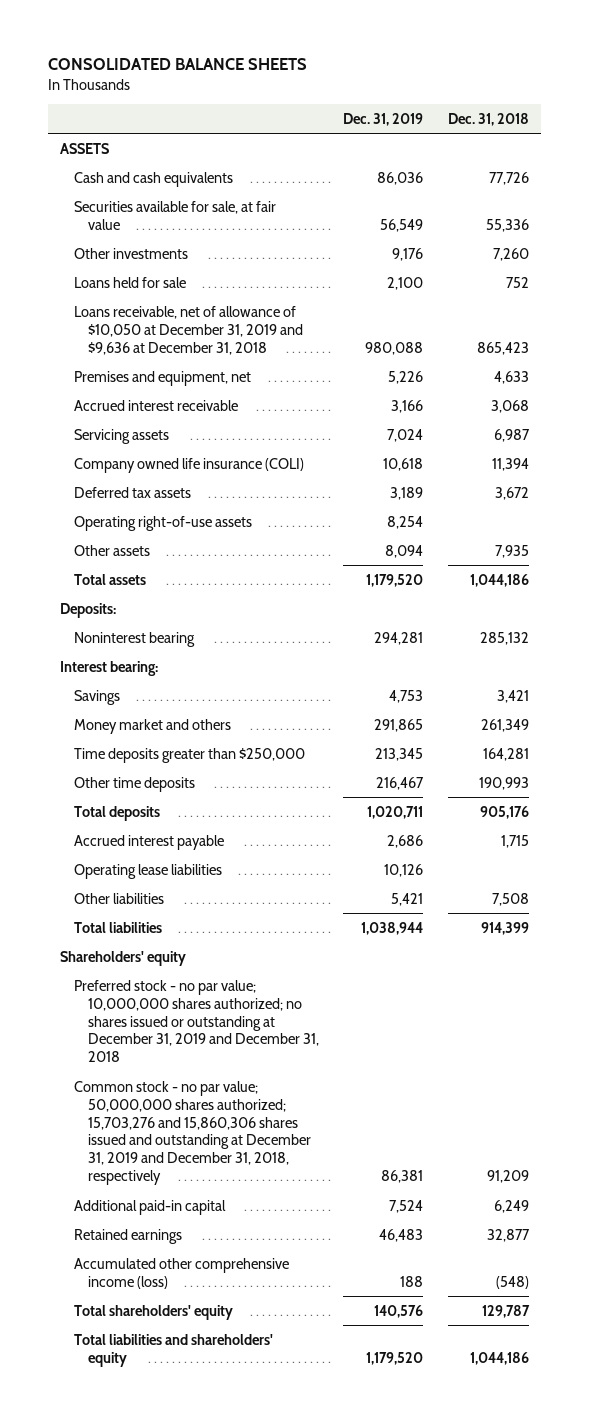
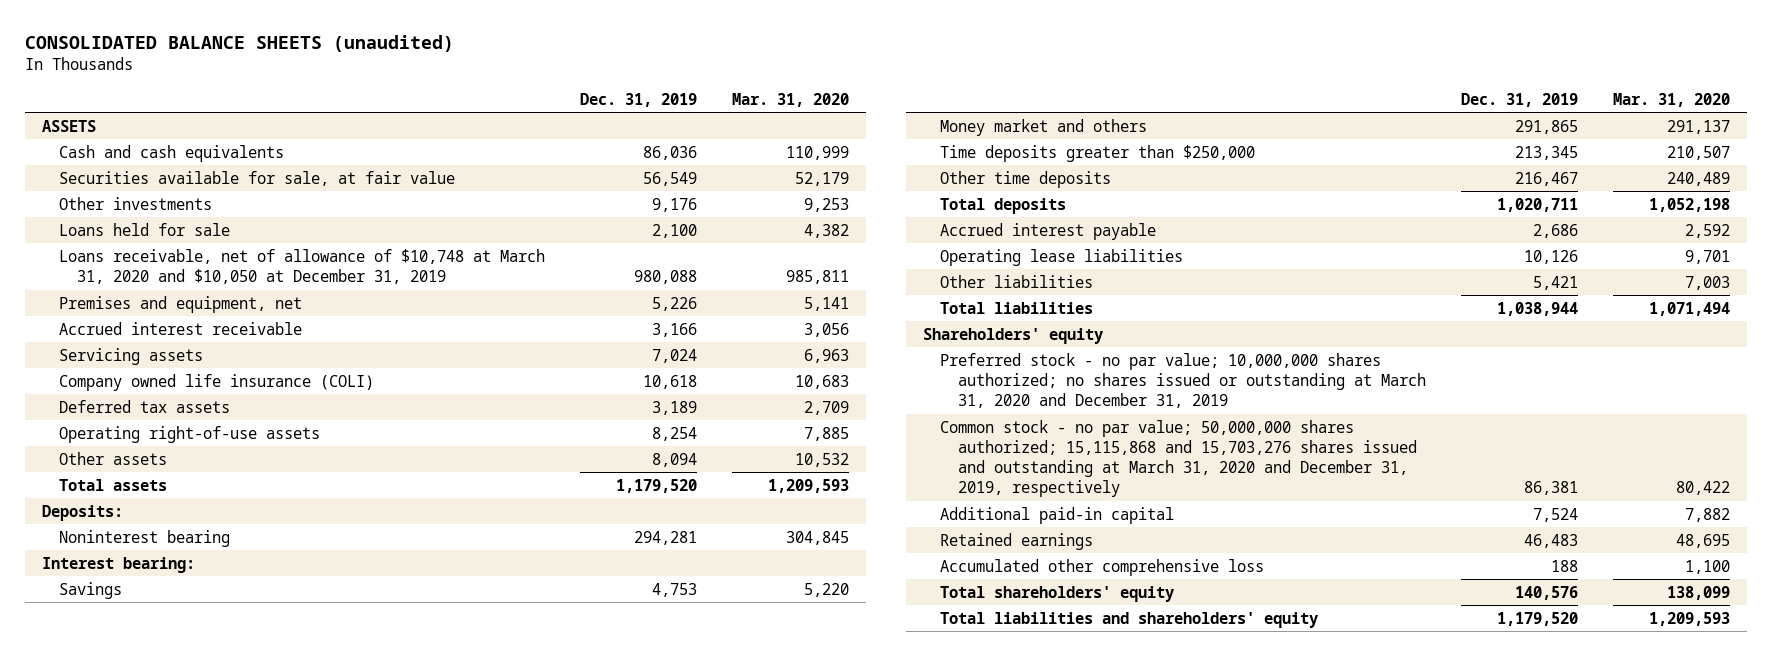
- CONSOLIDATED BALANCE SHEETS
+ CONSOLIDATED BALANCE SHEETS (unaudited)
- | Dec. 31, 2019 | Dec. 31, 2018
+ | Dec. 31, 2019 | Mar. 31, 2020
- Loans receivable, net of allowance of $10,050 at December 31, 2019 and $9,636 at December 31, 2018 | 980,088 | 865,423
+ Loans receivable, net of allowance of $10,748 at March 31, 2020 and $10,050 at December 31, 2019 | 980,088 | 985,811
- Preferred stock - no par value; 10,000,000 shares authorized; no shares issued or outstanding at December 31, 2019 and December 31, 2018
- Common stock - no par value; 50,000,000 shares authorized; 15,703,276 and 15,860,306 shares issued and outstanding at December 31, 2019 and December 31, 2018, respectively | 86,381 | 91,209
+ Preferred stock - no par value; 10,000,000 shares authorized; no shares issued or outstanding at March 31, 2020 and December 31, 2019
+ Common stock - no par value; 50,000,000 shares authorized; 15,115,868 and 15,703,276 shares issued and outstanding at March 31, 2020 and December 31, 2019, respectively | 86,381 | 80,422
- Accumulated other comprehensive income (loss) | 188 | (548)
+ Accumulated other comprehensive loss | 188 | 1,100

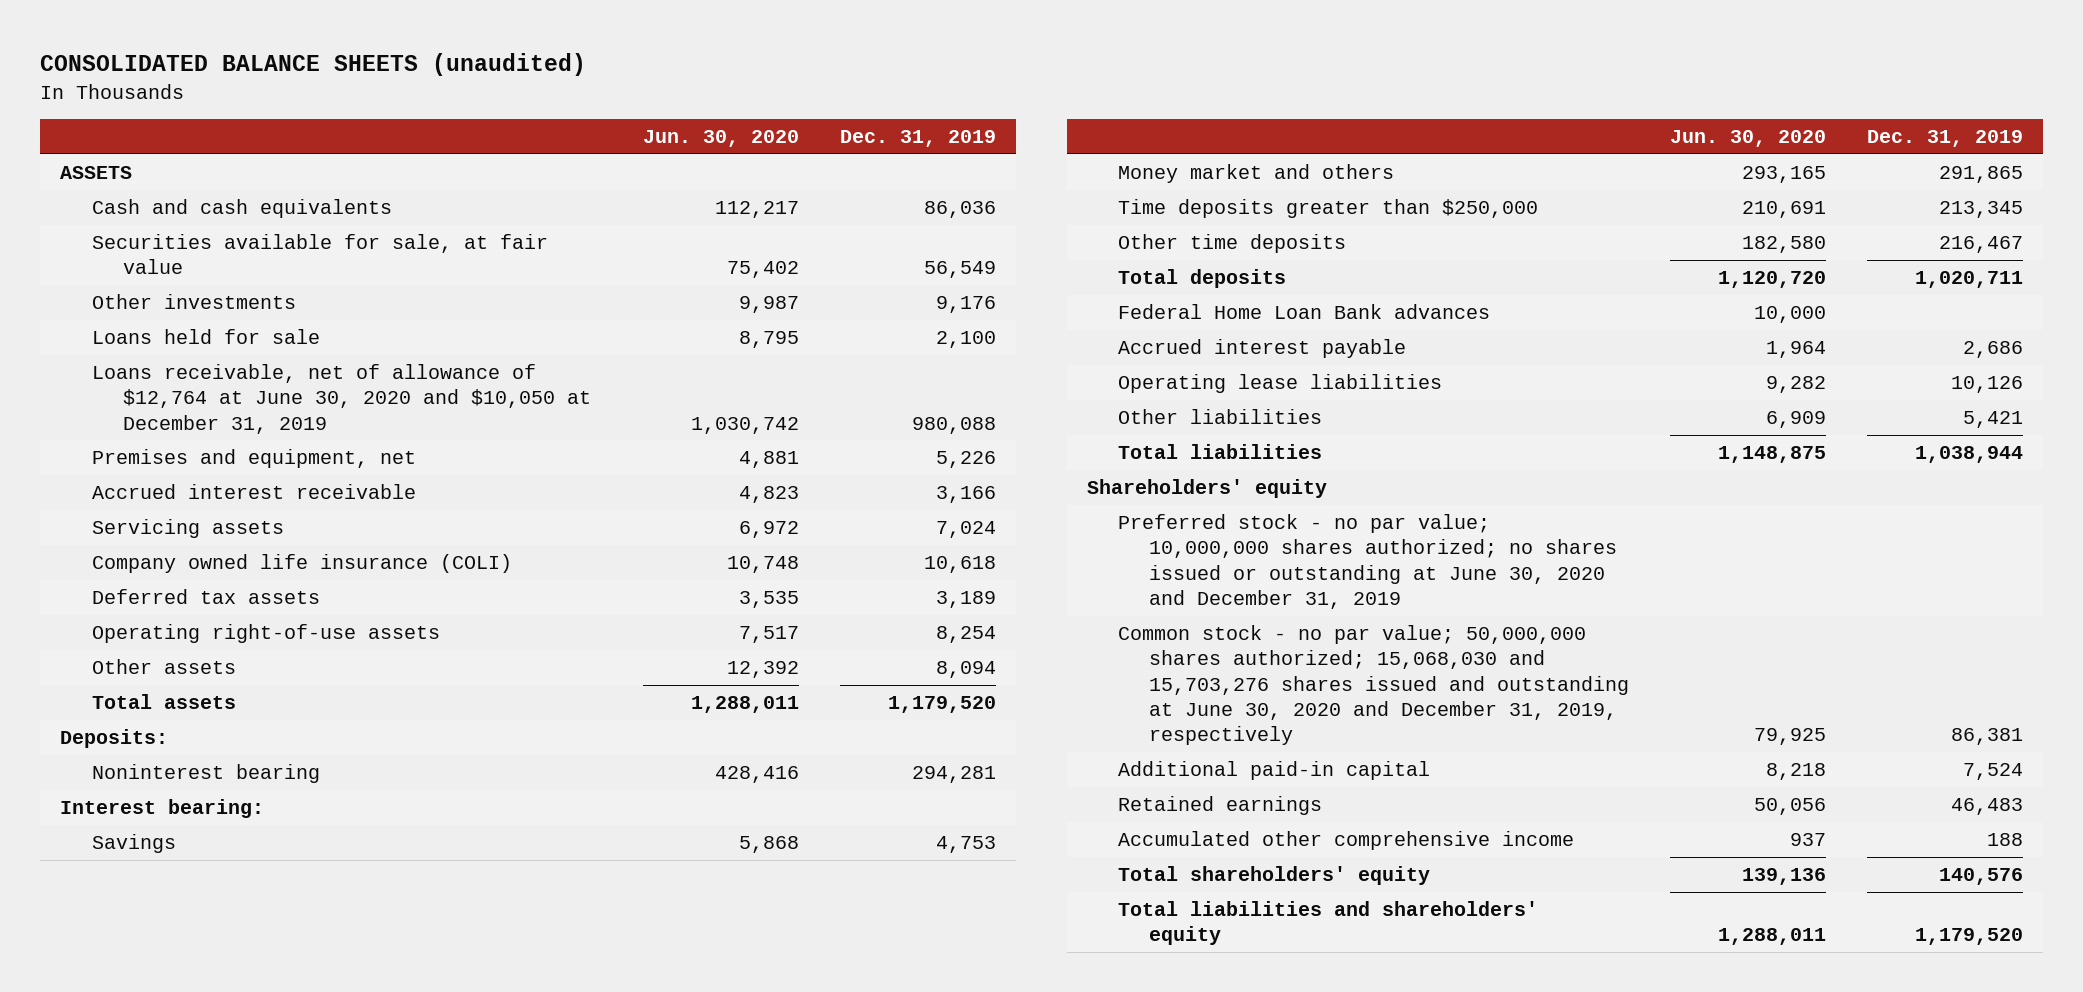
- | Dec. 31, 2019 | Mar. 31, 2020
+ | Jun. 30, 2020 | Dec. 31, 2019
- Loans receivable, net of allowance of $10,748 at March 31, 2020 and $10,050 at December 31, 2019 | 980,088 | 985,811
+ Loans receivable, net of allowance of $12,764 at June 30, 2020 and $10,050 at December 31, 2019 | 1,030,742 | 980,088
+ Federal Home Loan Bank advances | 10,000 |
- Preferred stock - no par value; 10,000,000 shares authorized; no shares issued or outstanding at March 31, 2020 and December 31, 2019
- Common stock - no par value; 50,000,000 shares authorized; 15,115,868 and 15,703,276 shares issued and outstanding at March 31, 2020 and December 31, 2019, respectively | 86,381 | 80,422
+ Preferred stock - no par value; 10,000,000 shares authorized; no shares issued or outstanding at June 30, 2020 and December 31, 2019
+ Common stock - no par value; 50,000,000 shares authorized; 15,068,030 and 15,703,276 shares issued and outstanding at June 30, 2020 and December 31, 2019, respectively | 79,925 | 86,381
- Accumulated other comprehensive loss | 188 | 1,100
+ Accumulated other comprehensive income | 937 | 188

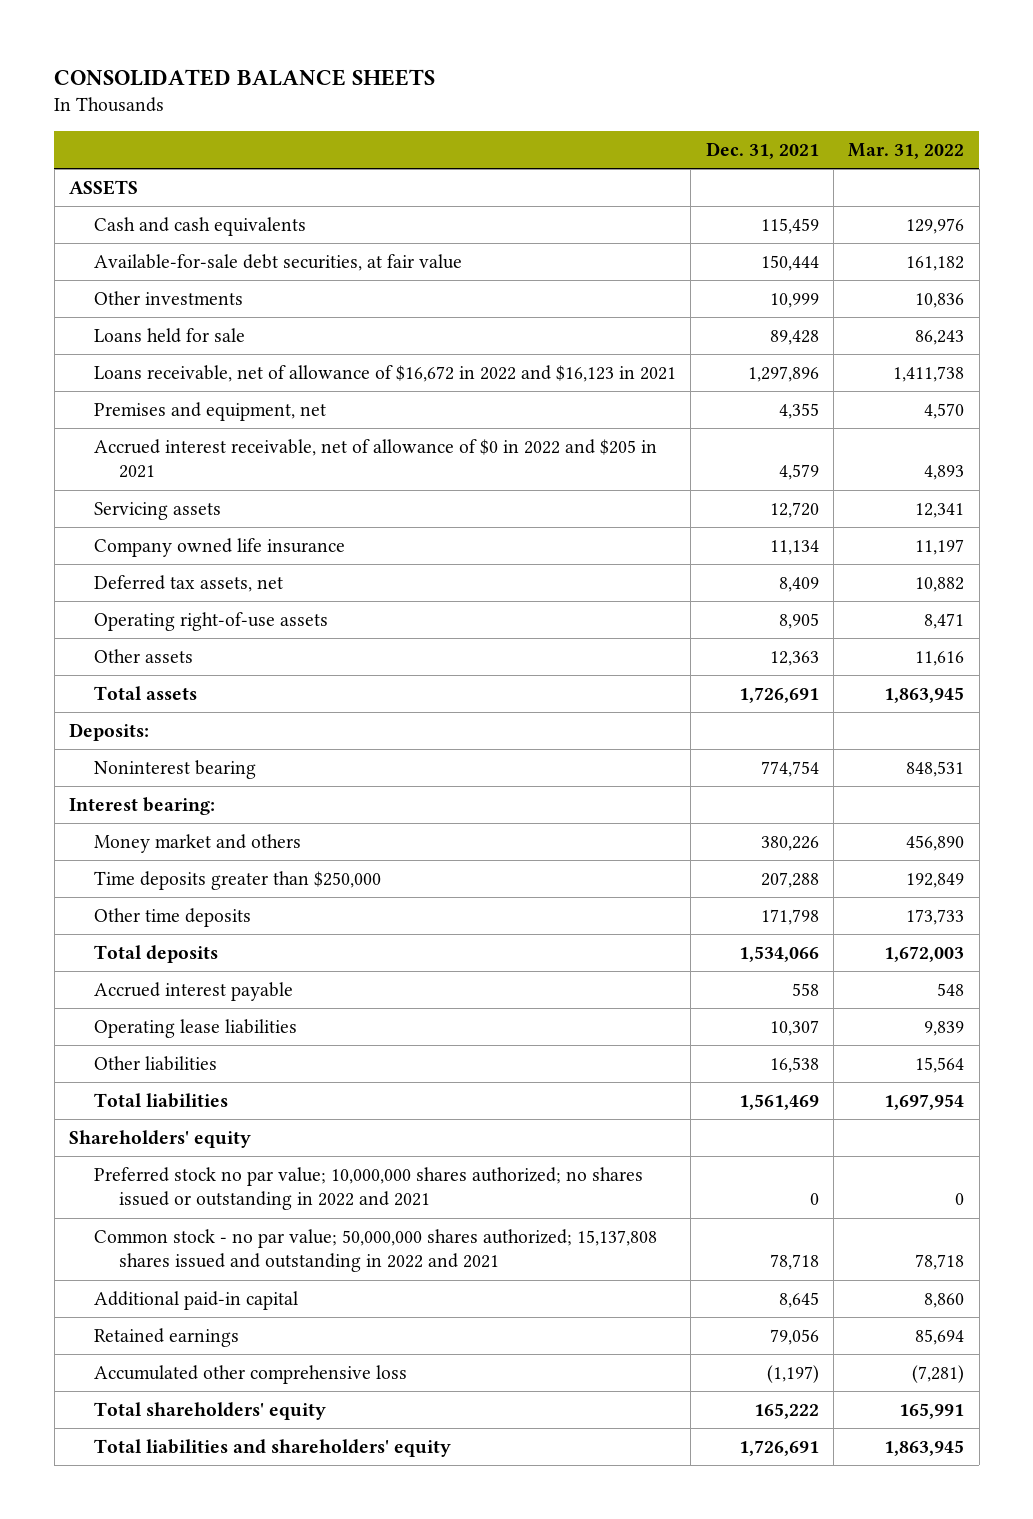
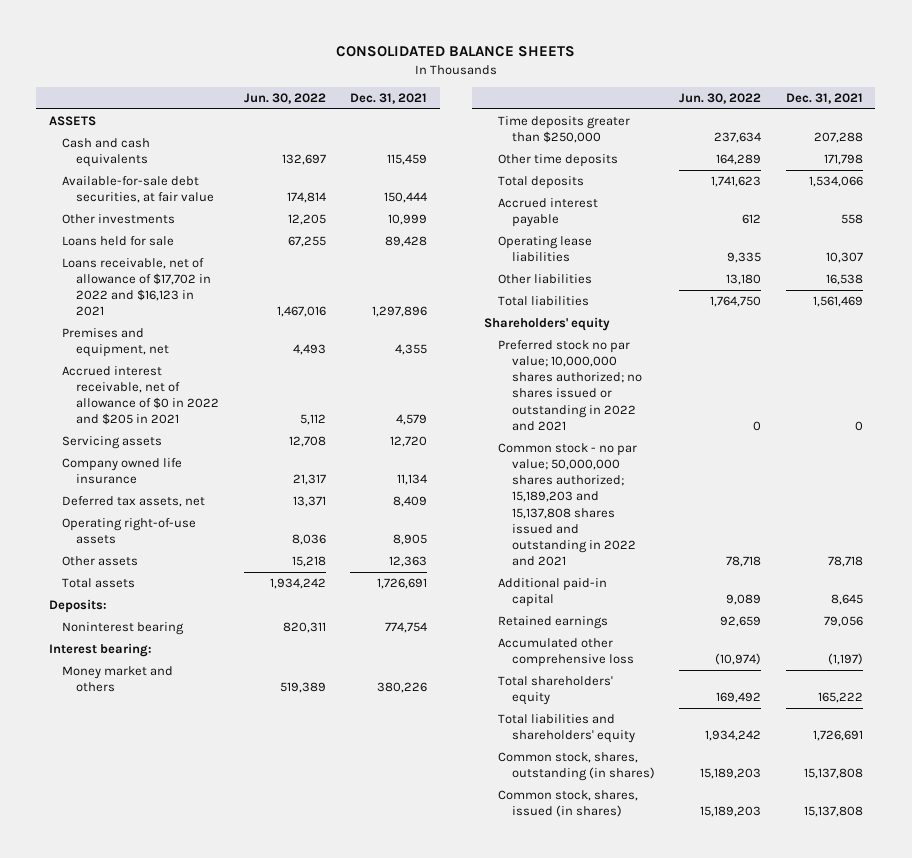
- | Dec. 31, 2021 | Mar. 31, 2022
+ | Jun. 30, 2022 | Dec. 31, 2021
- Loans receivable, net of allowance of $16,672 in 2022 and $16,123 in 2021 | 1,297,896 | 1,411,738
+ Loans receivable, net of allowance of $17,702 in 2022 and $16,123 in 2021 | 1,467,016 | 1,297,896
- Common stock - no par value; 50,000,000 shares authorized; 15,137,808 shares issued and outstanding in 2022 and 2021 | 78,718 | 78,718
+ Common stock - no par value; 50,000,000 shares authorized; 15,189,203 and 15,137,808 shares issued and outstanding in 2022 and 2021 | 78,718 | 78,718
+ Common stock, shares, outstanding (in shares) | 15,189,203 | 15,137,808
+ Common stock, shares, issued (in shares) | 15,189,203 | 15,137,808

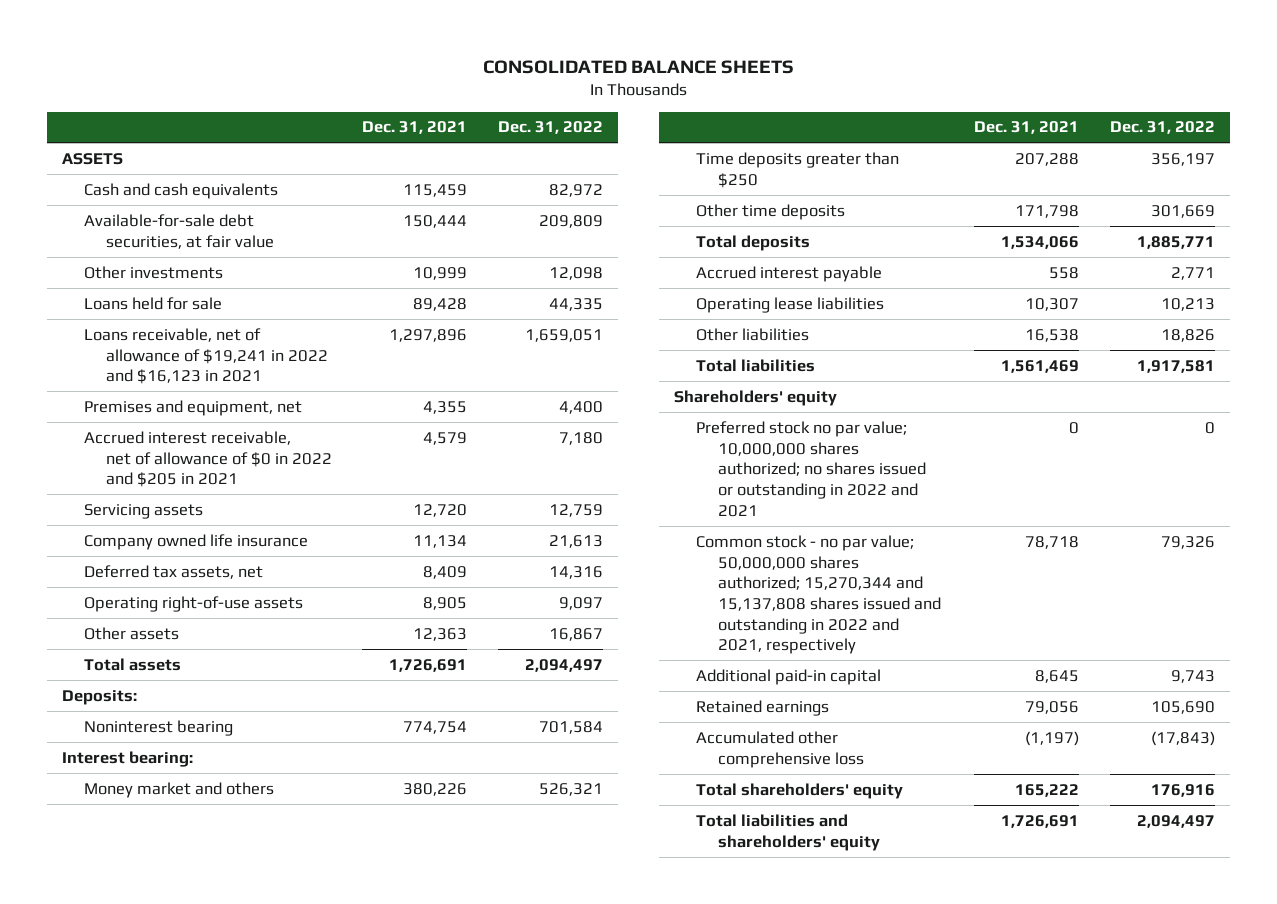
- | Jun. 30, 2022 | Dec. 31, 2021
+ | Dec. 31, 2021 | Dec. 31, 2022
- Loans receivable, net of allowance of $17,702 in 2022 and $16,123 in 2021 | 1,467,016 | 1,297,896
+ Loans receivable, net of allowance of $19,241 in 2022 and $16,123 in 2021 | 1,297,896 | 1,659,051
- Time deposits greater than $250,000 | 237,634 | 207,288
+ Time deposits greater than $250 | 207,288 | 356,197
- Common stock - no par value; 50,000,000 shares authorized; 15,189,203 and 15,137,808 shares issued and outstanding in 2022 and 2021 | 78,718 | 78,718
+ Common stock - no par value; 50,000,000 shares authorized; 15,270,344 and 15,137,808 shares issued and outstanding in 2022 and 2021, respectively | 78,718 | 79,326
- Common stock, shares, outstanding (in shares) | 15,189,203 | 15,137,808
- Common stock, shares, issued (in shares) | 15,189,203 | 15,137,808

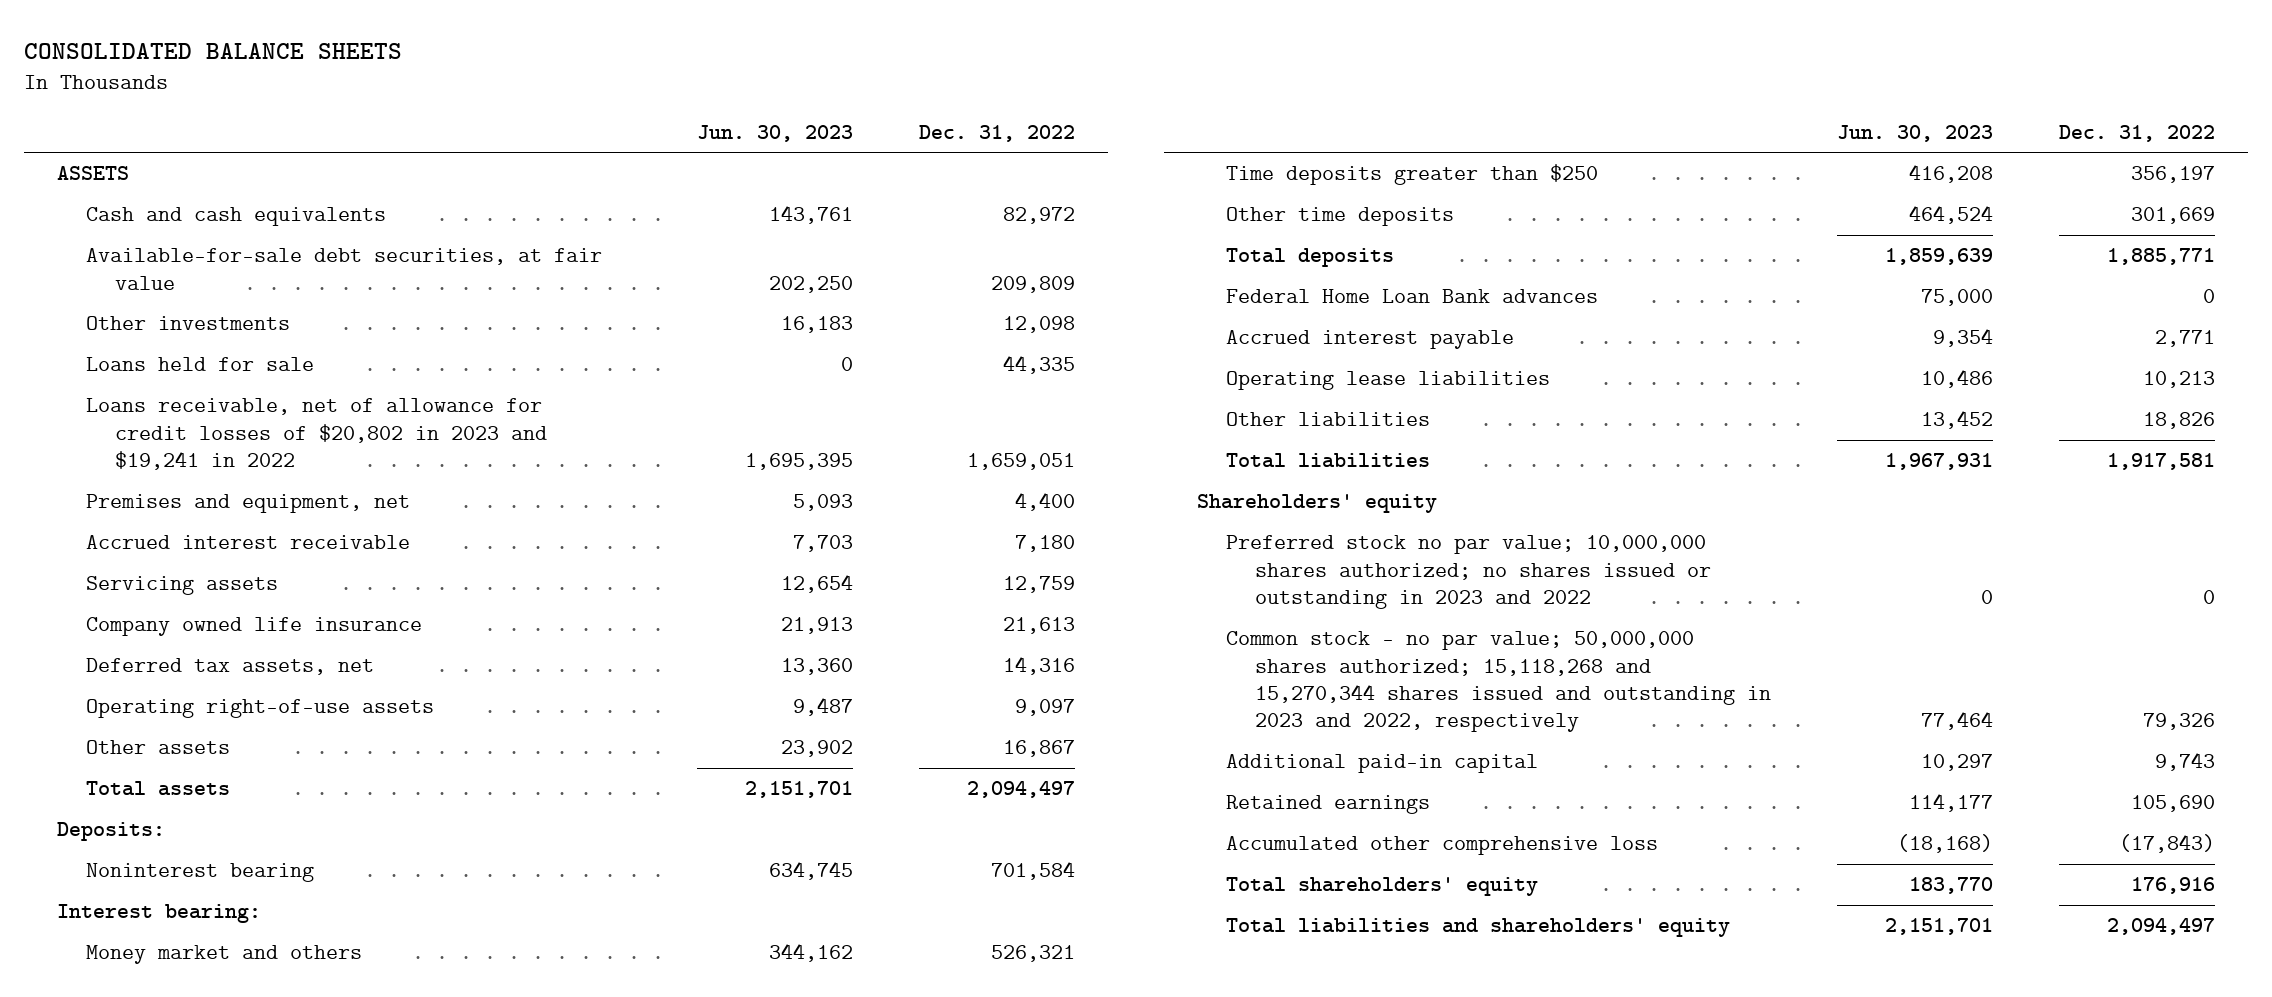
- | Dec. 31, 2021 | Dec. 31, 2022
+ | Jun. 30, 2023 | Dec. 31, 2022
- Loans receivable, net of allowance of $19,241 in 2022 and $16,123 in 2021 | 1,297,896 | 1,659,051
+ Loans receivable, net of allowance for credit losses of $20,802 in 2023 and $19,241 in 2022 | 1,695,395 | 1,659,051
- Accrued interest receivable, net of allowance of $0 in 2022 and $205 in 2021 | 4,579 | 7,180
+ Accrued interest receivable | 7,703 | 7,180
+ Federal Home Loan Bank advances | 75,000 | 0
- Preferred stock no par value; 10,000,000 shares authorized; no shares issued or outstanding in 2022 and 2021 | 0 | 0
- Common stock - no par value; 50,000,000 shares authorized; 15,270,344 and 15,137,808 shares issued and outstanding in 2022 and 2021, respectively | 78,718 | 79,326
+ Preferred stock no par value; 10,000,000 shares authorized; no shares issued or outstanding in 2023 and 2022 | 0 | 0
+ Common stock - no par value; 50,000,000 shares authorized; 15,118,268 and 15,270,344 shares issued and outstanding in 2023 and 2022, respectively | 77,464 | 79,326

